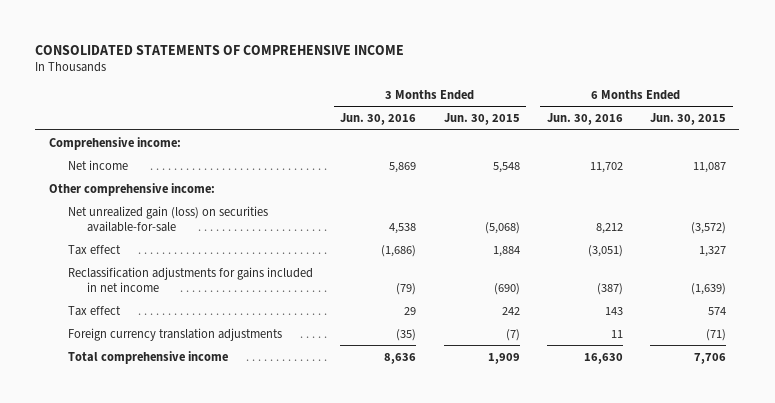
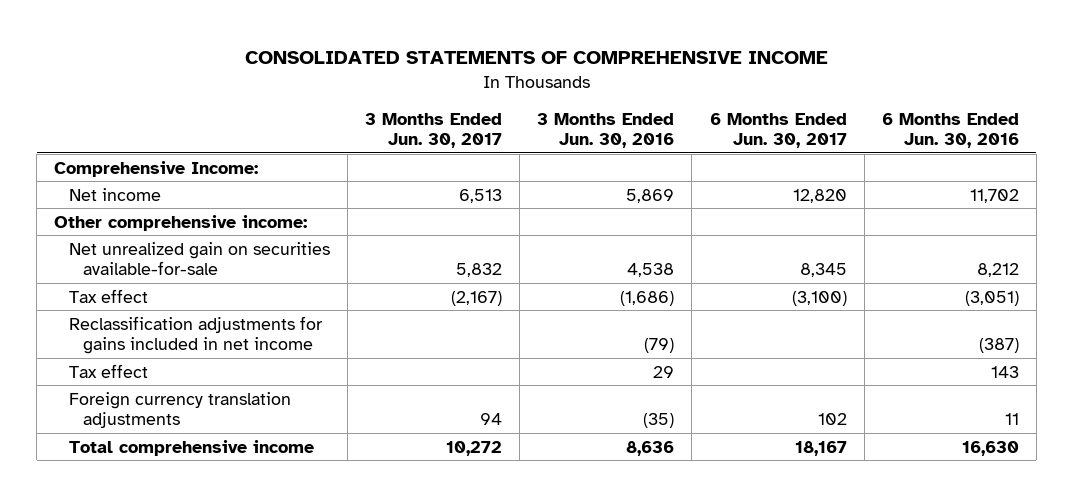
- | 3 Months Ended Jun. 30, 2016 | 3 Months Ended Jun. 30, 2015 | 6 Months Ended Jun. 30, 2016 | 6 Months Ended Jun. 30, 2015
+ | 3 Months Ended Jun. 30, 2017 | 3 Months Ended Jun. 30, 2016 | 6 Months Ended Jun. 30, 2017 | 6 Months Ended Jun. 30, 2016
- Comprehensive income:
+ Comprehensive Income:
- Net unrealized gain (loss) on securities available-for-sale | 4,538 | (5,068) | 8,212 | (3,572)
+ Net unrealized gain on securities available-for-sale | 5,832 | 4,538 | 8,345 | 8,212

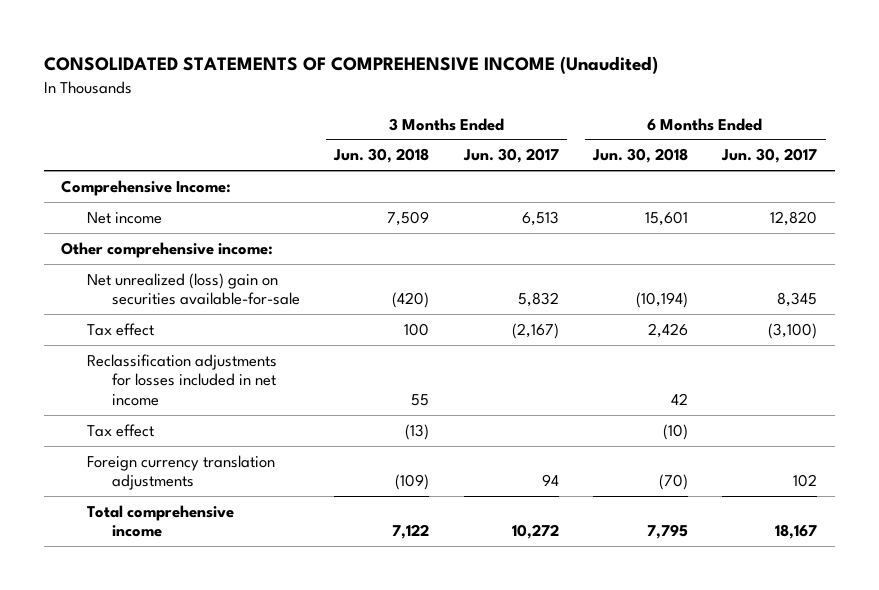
- CONSOLIDATED STATEMENTS OF COMPREHENSIVE INCOME
+ CONSOLIDATED STATEMENTS OF COMPREHENSIVE INCOME (Unaudited)
- | 3 Months Ended Jun. 30, 2017 | 3 Months Ended Jun. 30, 2016 | 6 Months Ended Jun. 30, 2017 | 6 Months Ended Jun. 30, 2016
+ | 3 Months Ended Jun. 30, 2018 | 3 Months Ended Jun. 30, 2017 | 6 Months Ended Jun. 30, 2018 | 6 Months Ended Jun. 30, 2017
- Net unrealized gain on securities available-for-sale | 5,832 | 4,538 | 8,345 | 8,212
+ Net unrealized (loss) gain on securities available-for-sale | (420) | 5,832 | (10,194) | 8,345
- Reclassification adjustments for gains included in net income | | (79) | | (387)
+ Reclassification adjustments for losses included in net income | 55 | | 42 |

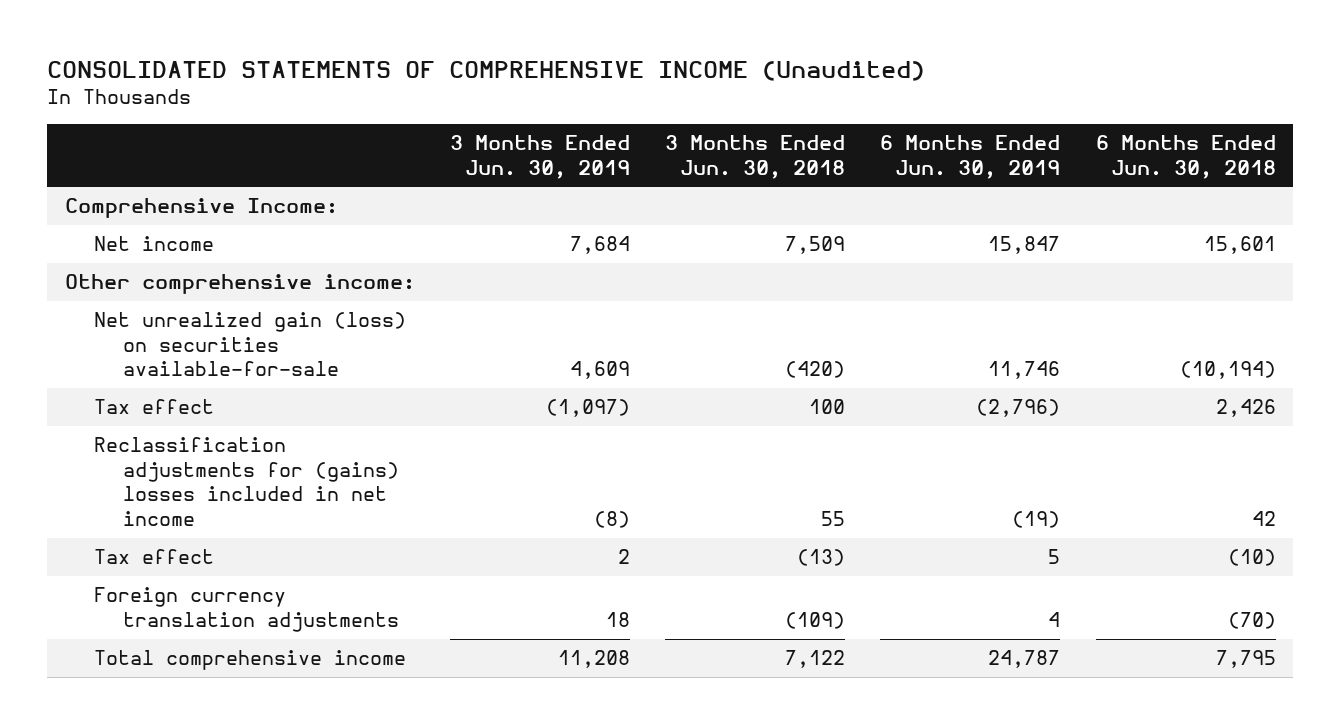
- | 3 Months Ended Jun. 30, 2018 | 3 Months Ended Jun. 30, 2017 | 6 Months Ended Jun. 30, 2018 | 6 Months Ended Jun. 30, 2017
+ | 3 Months Ended Jun. 30, 2019 | 3 Months Ended Jun. 30, 2018 | 6 Months Ended Jun. 30, 2019 | 6 Months Ended Jun. 30, 2018
- Net unrealized (loss) gain on securities available-for-sale | (420) | 5,832 | (10,194) | 8,345
+ Net unrealized gain (loss) on securities available-for-sale | 4,609 | (420) | 11,746 | (10,194)
- Reclassification adjustments for losses included in net income | 55 | | 42 |
+ Reclassification adjustments for (gains) losses included in net income | (8) | 55 | (19) | 42

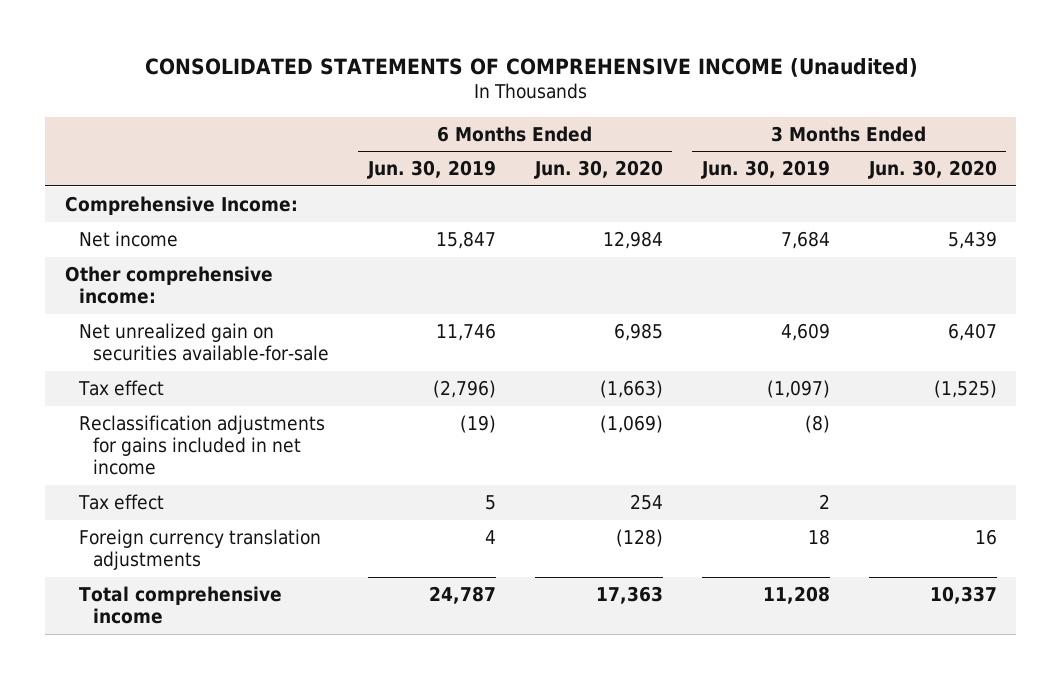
- | 3 Months Ended Jun. 30, 2019 | 3 Months Ended Jun. 30, 2018 | 6 Months Ended Jun. 30, 2019 | 6 Months Ended Jun. 30, 2018
+ | 6 Months Ended Jun. 30, 2019 | 6 Months Ended Jun. 30, 2020 | 3 Months Ended Jun. 30, 2019 | 3 Months Ended Jun. 30, 2020
- Net unrealized gain (loss) on securities available-for-sale | 4,609 | (420) | 11,746 | (10,194)
+ Net unrealized gain on securities available-for-sale | 11,746 | 6,985 | 4,609 | 6,407
- Reclassification adjustments for (gains) losses included in net income | (8) | 55 | (19) | 42
+ Reclassification adjustments for gains included in net income | (19) | (1,069) | (8) |

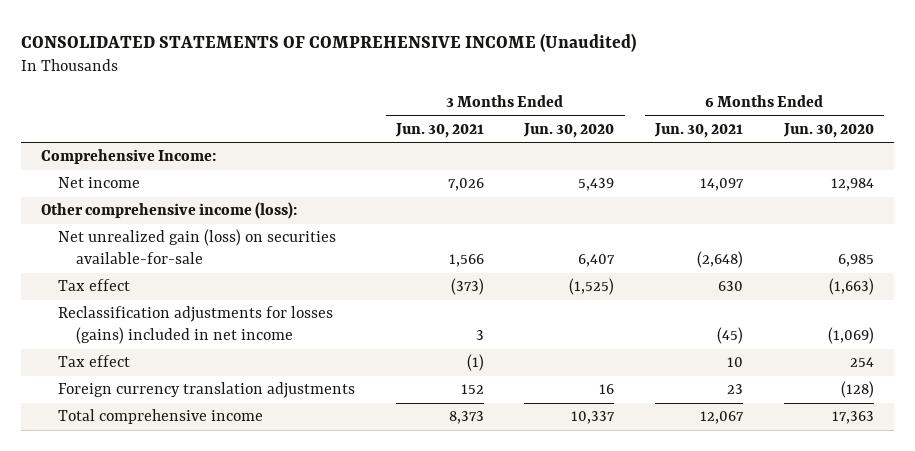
- | 6 Months Ended Jun. 30, 2019 | 6 Months Ended Jun. 30, 2020 | 3 Months Ended Jun. 30, 2019 | 3 Months Ended Jun. 30, 2020
+ | 3 Months Ended Jun. 30, 2021 | 3 Months Ended Jun. 30, 2020 | 6 Months Ended Jun. 30, 2021 | 6 Months Ended Jun. 30, 2020
- Other comprehensive income:
- Net unrealized gain on securities available-for-sale | 11,746 | 6,985 | 4,609 | 6,407
+ Other comprehensive income (loss):
+ Net unrealized gain (loss) on securities available-for-sale | 1,566 | 6,407 | (2,648) | 6,985
- Reclassification adjustments for gains included in net income | (19) | (1,069) | (8) |
+ Reclassification adjustments for losses (gains) included in net income | 3 | | (45) | (1,069)

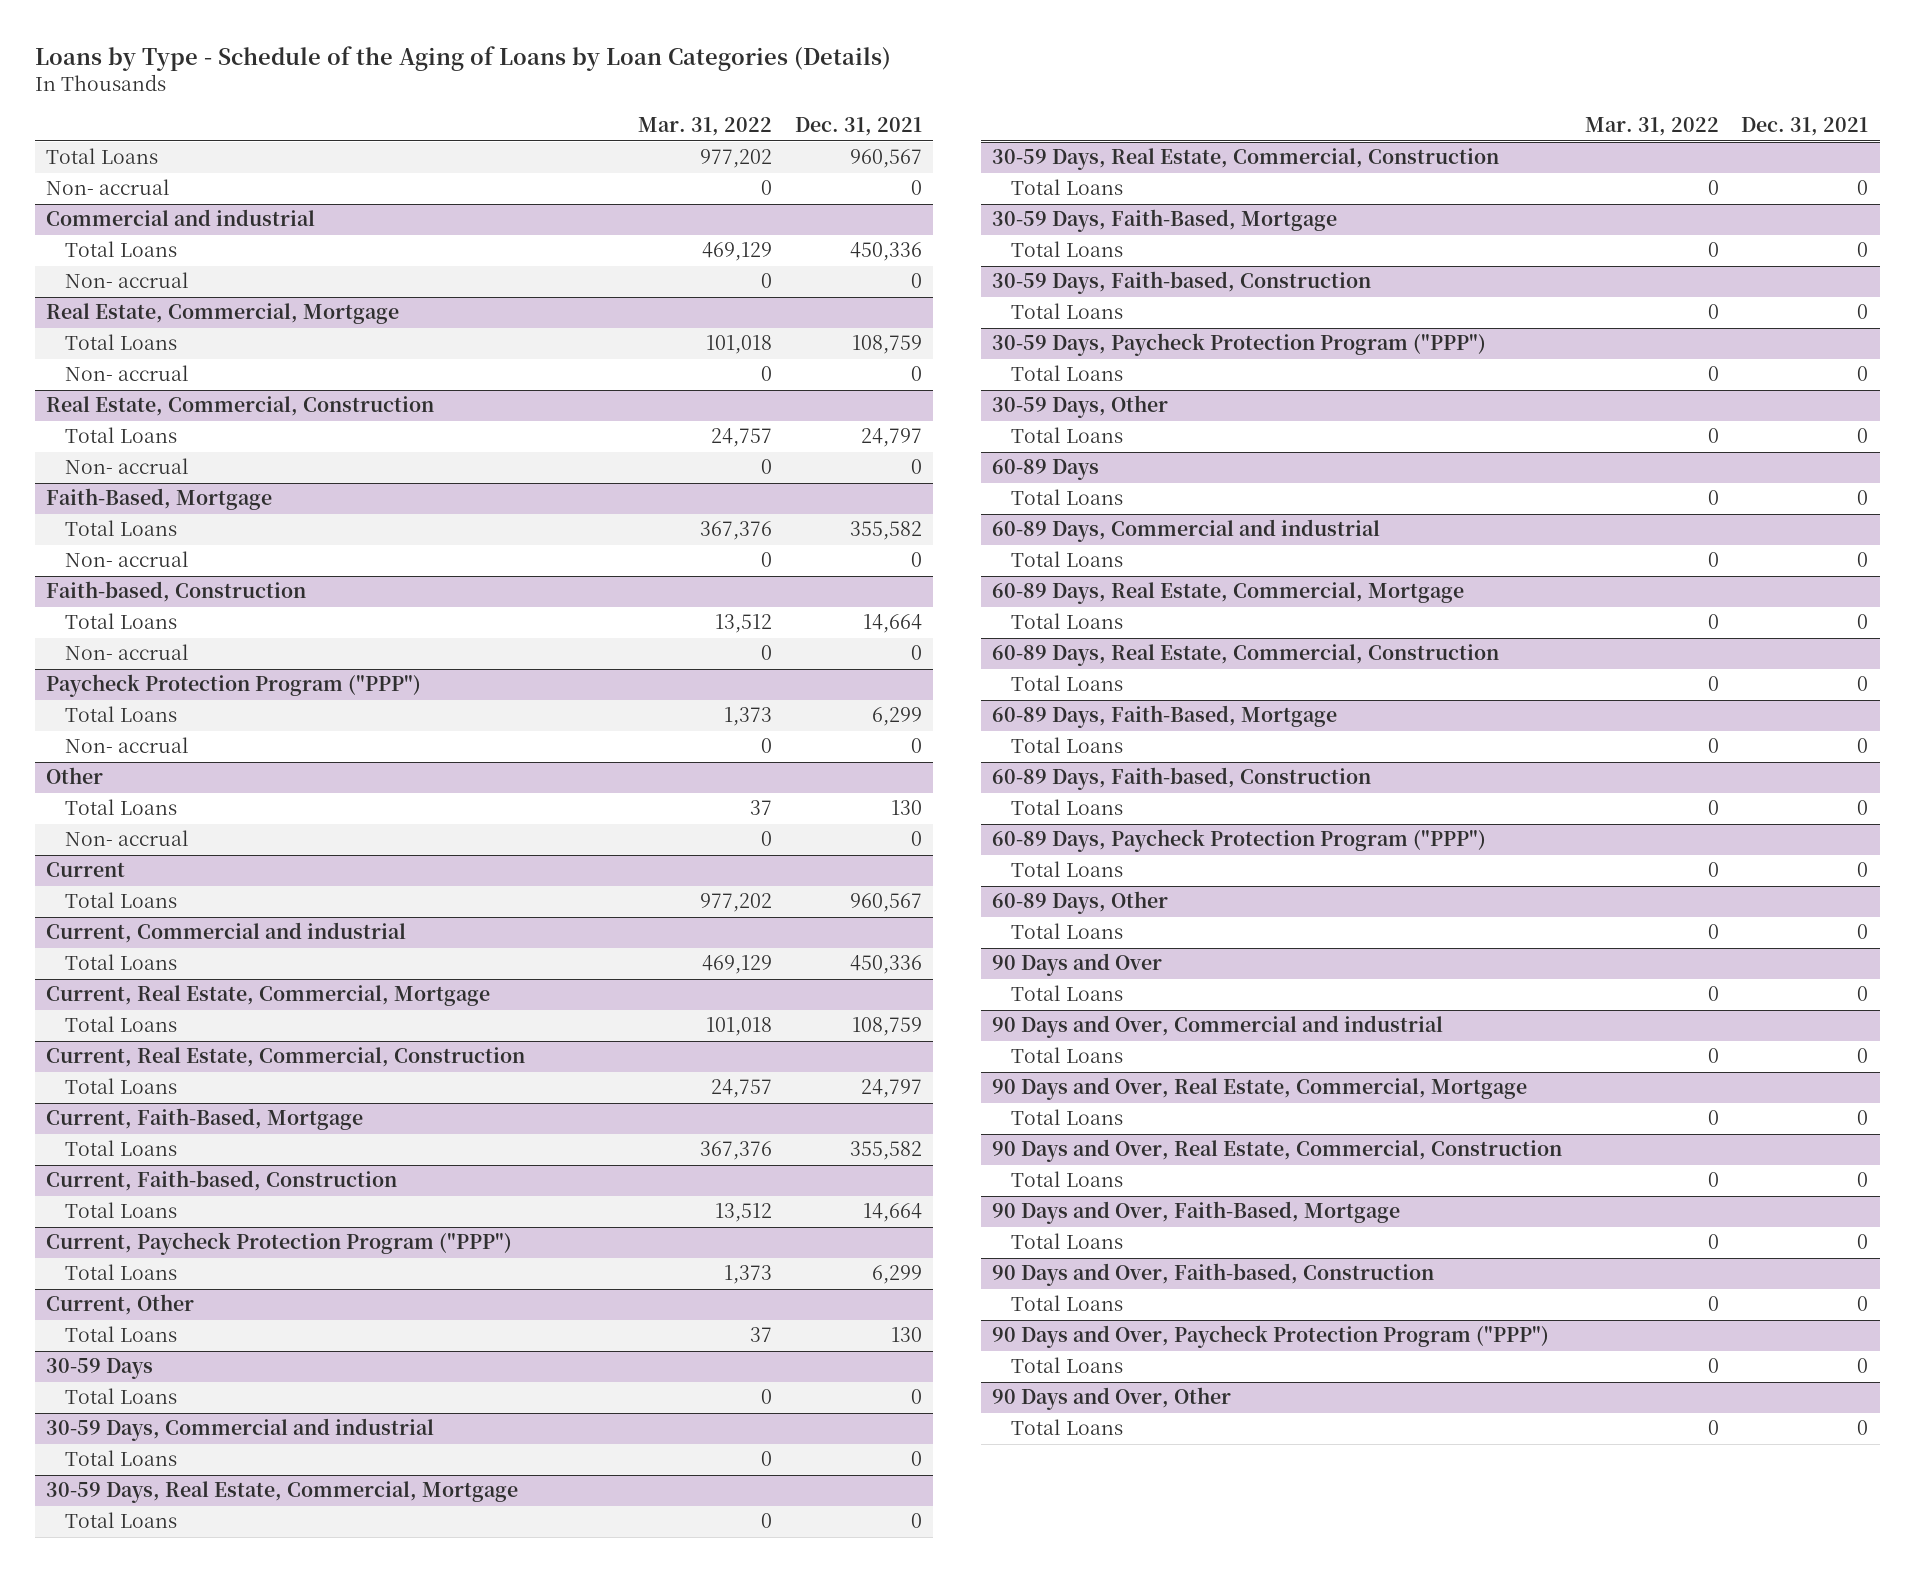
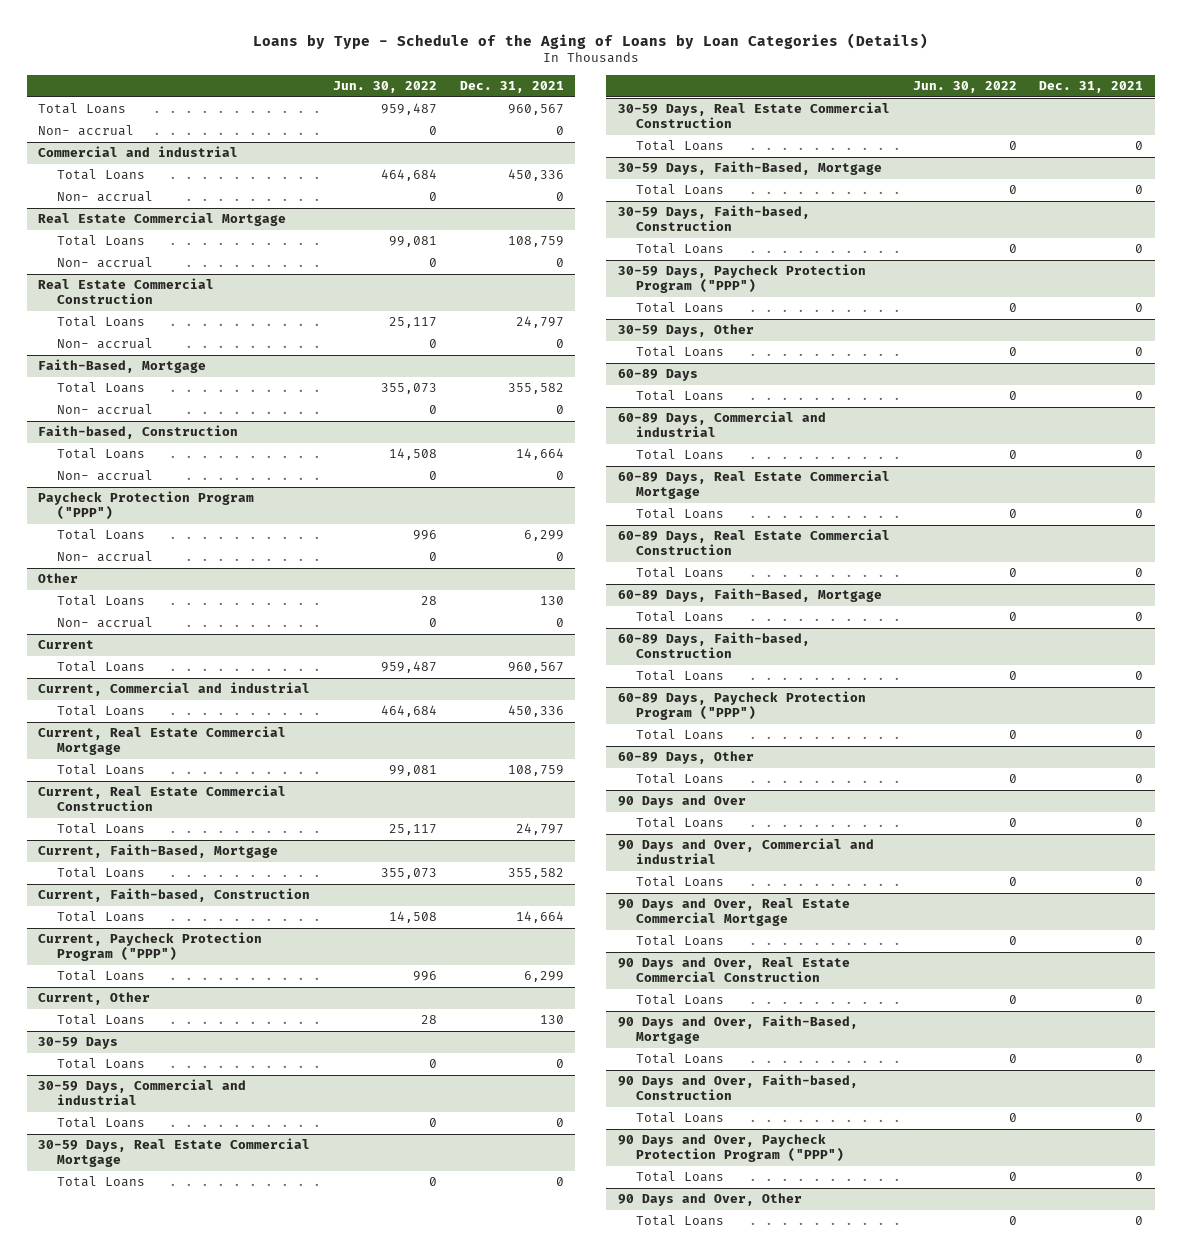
- | Mar. 31, 2022 | Dec. 31, 2021
+ | Jun. 30, 2022 | Dec. 31, 2021
- Real Estate, Commercial, Mortgage
+ Real Estate Commercial Mortgage
- Real Estate, Commercial, Construction
+ Real Estate Commercial Construction
- Current, Real Estate, Commercial, Mortgage
+ Current, Real Estate Commercial Mortgage
- Current, Real Estate, Commercial, Construction
+ Current, Real Estate Commercial Construction
- 30-59 Days, Real Estate, Commercial, Mortgage
+ 30-59 Days, Real Estate Commercial Mortgage
- 30-59 Days, Real Estate, Commercial, Construction
+ 30-59 Days, Real Estate Commercial Construction
- 60-89 Days, Real Estate, Commercial, Mortgage
+ 60-89 Days, Real Estate Commercial Mortgage
- 60-89 Days, Real Estate, Commercial, Construction
+ 60-89 Days, Real Estate Commercial Construction
- 90 Days and Over, Real Estate, Commercial, Mortgage
+ 90 Days and Over, Real Estate Commercial Mortgage
- 90 Days and Over, Real Estate, Commercial, Construction
+ 90 Days and Over, Real Estate Commercial Construction

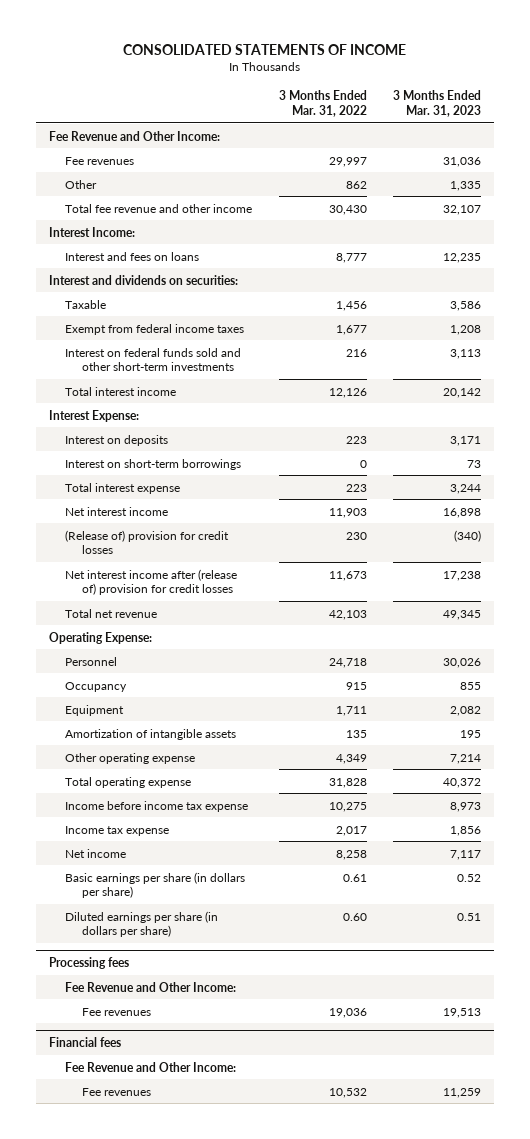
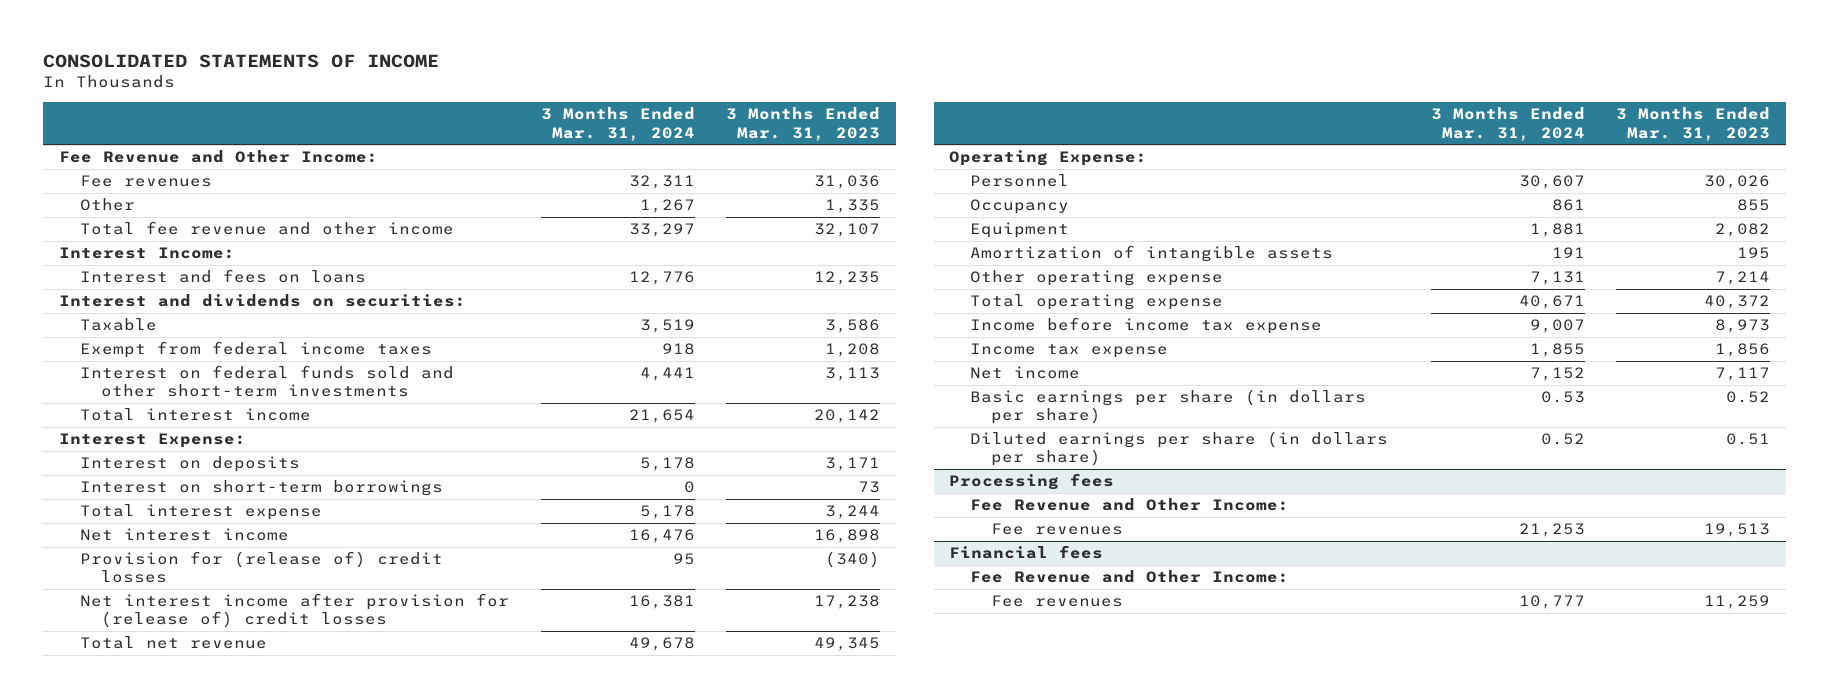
- | 3 Months Ended Mar. 31, 2022 | 3 Months Ended Mar. 31, 2023
+ | 3 Months Ended Mar. 31, 2024 | 3 Months Ended Mar. 31, 2023
- (Release of) provision for credit losses | 230 | (340)
- Net interest income after (release of) provision for credit losses | 11,673 | 17,238
+ Provision for (release of) credit losses | 95 | (340)
+ Net interest income after provision for (release of) credit losses | 16,381 | 17,238

